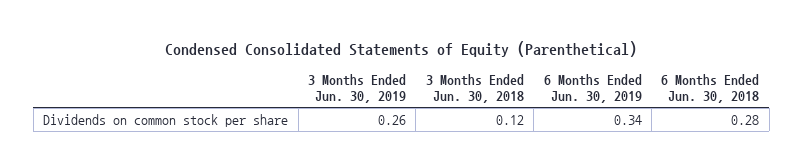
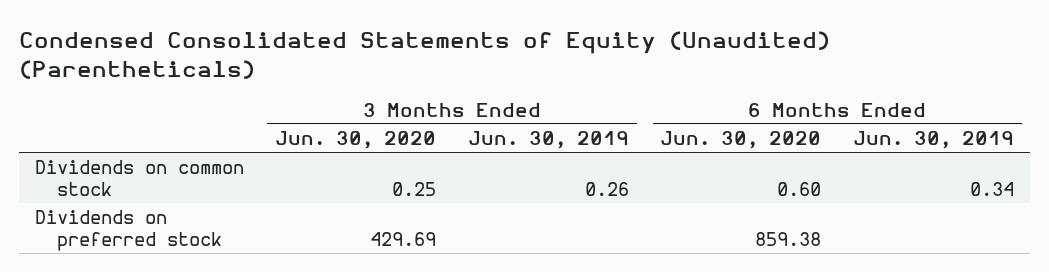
- Condensed Consolidated Statements of Equity (Parenthetical)
+ Condensed Consolidated Statements of Equity (Unaudited) (Parentheticals)
- | 3 Months Ended Jun. 30, 2019 | 3 Months Ended Jun. 30, 2018 | 6 Months Ended Jun. 30, 2019 | 6 Months Ended Jun. 30, 2018
+ | 3 Months Ended Jun. 30, 2020 | 3 Months Ended Jun. 30, 2019 | 6 Months Ended Jun. 30, 2020 | 6 Months Ended Jun. 30, 2019
- Dividends on common stock per share | 0.26 | 0.12 | 0.34 | 0.28
+ Dividends on common stock | 0.25 | 0.26 | 0.60 | 0.34
+ Dividends on preferred stock | 429.69 | | 859.38 |

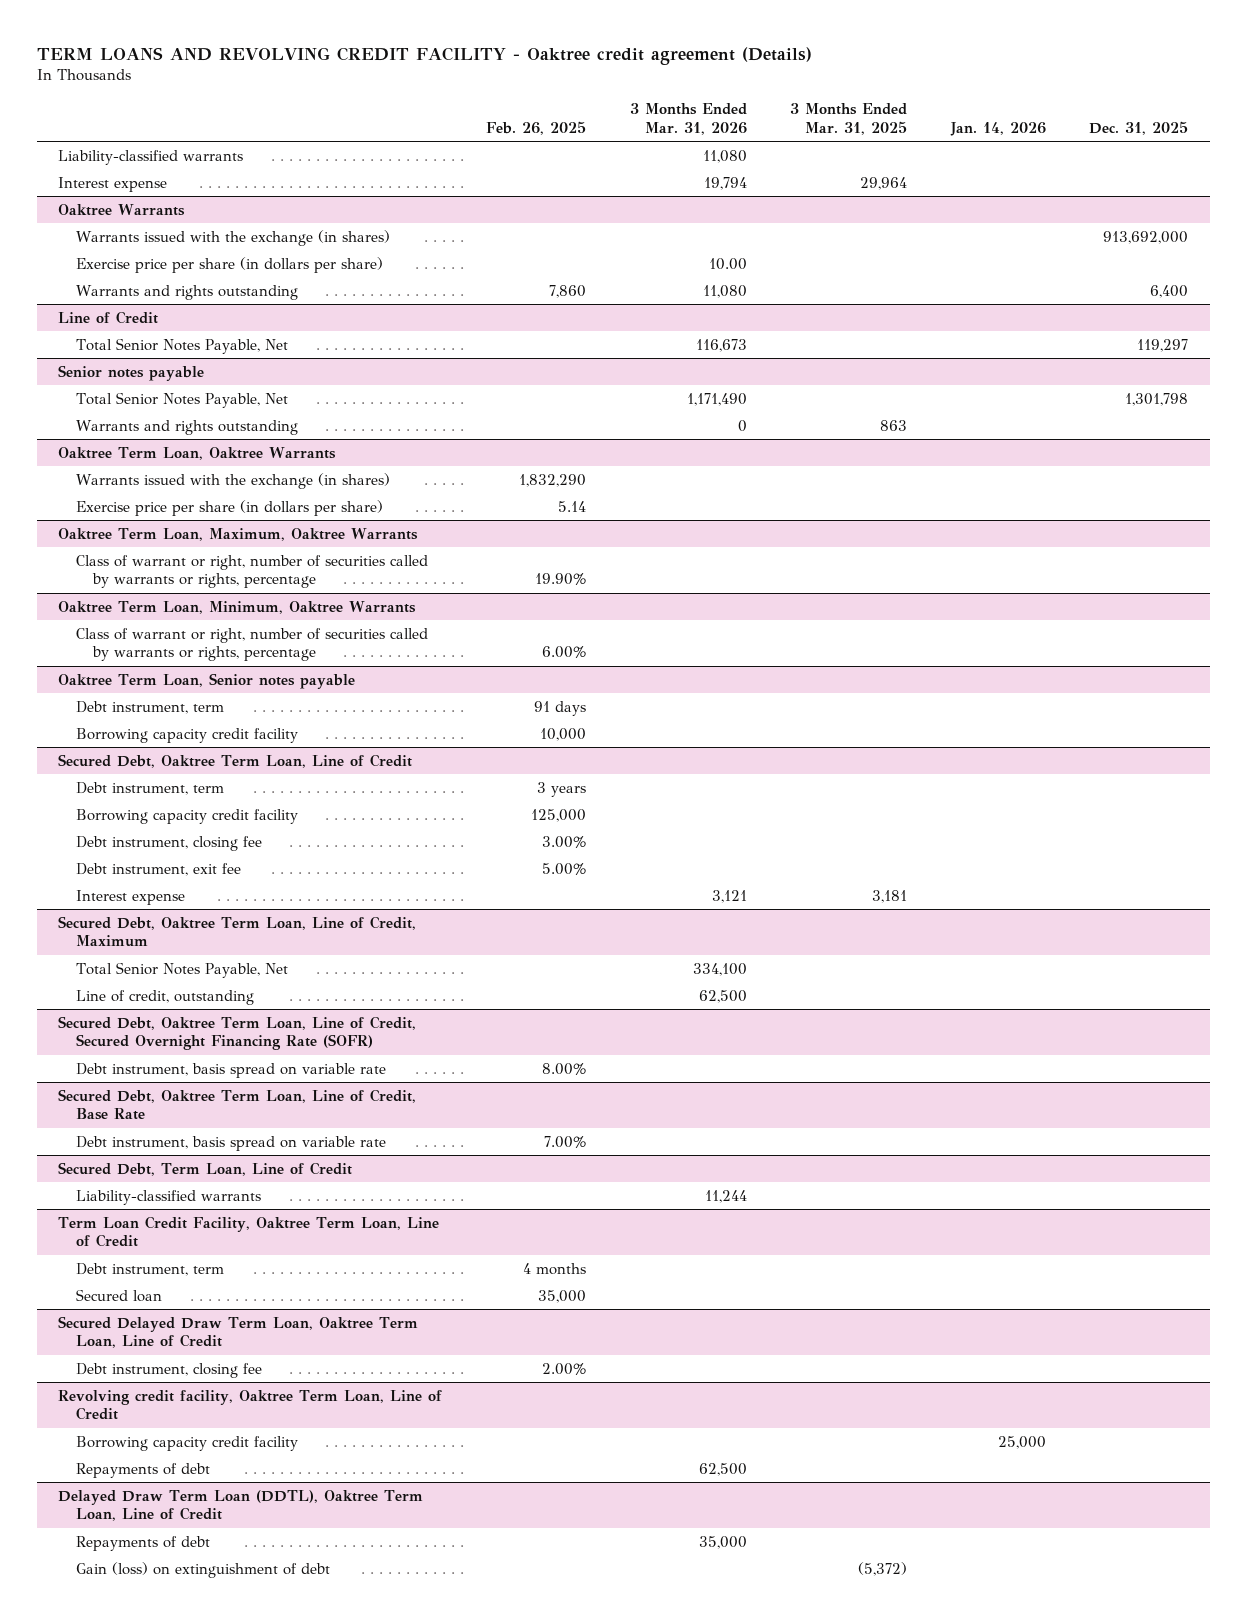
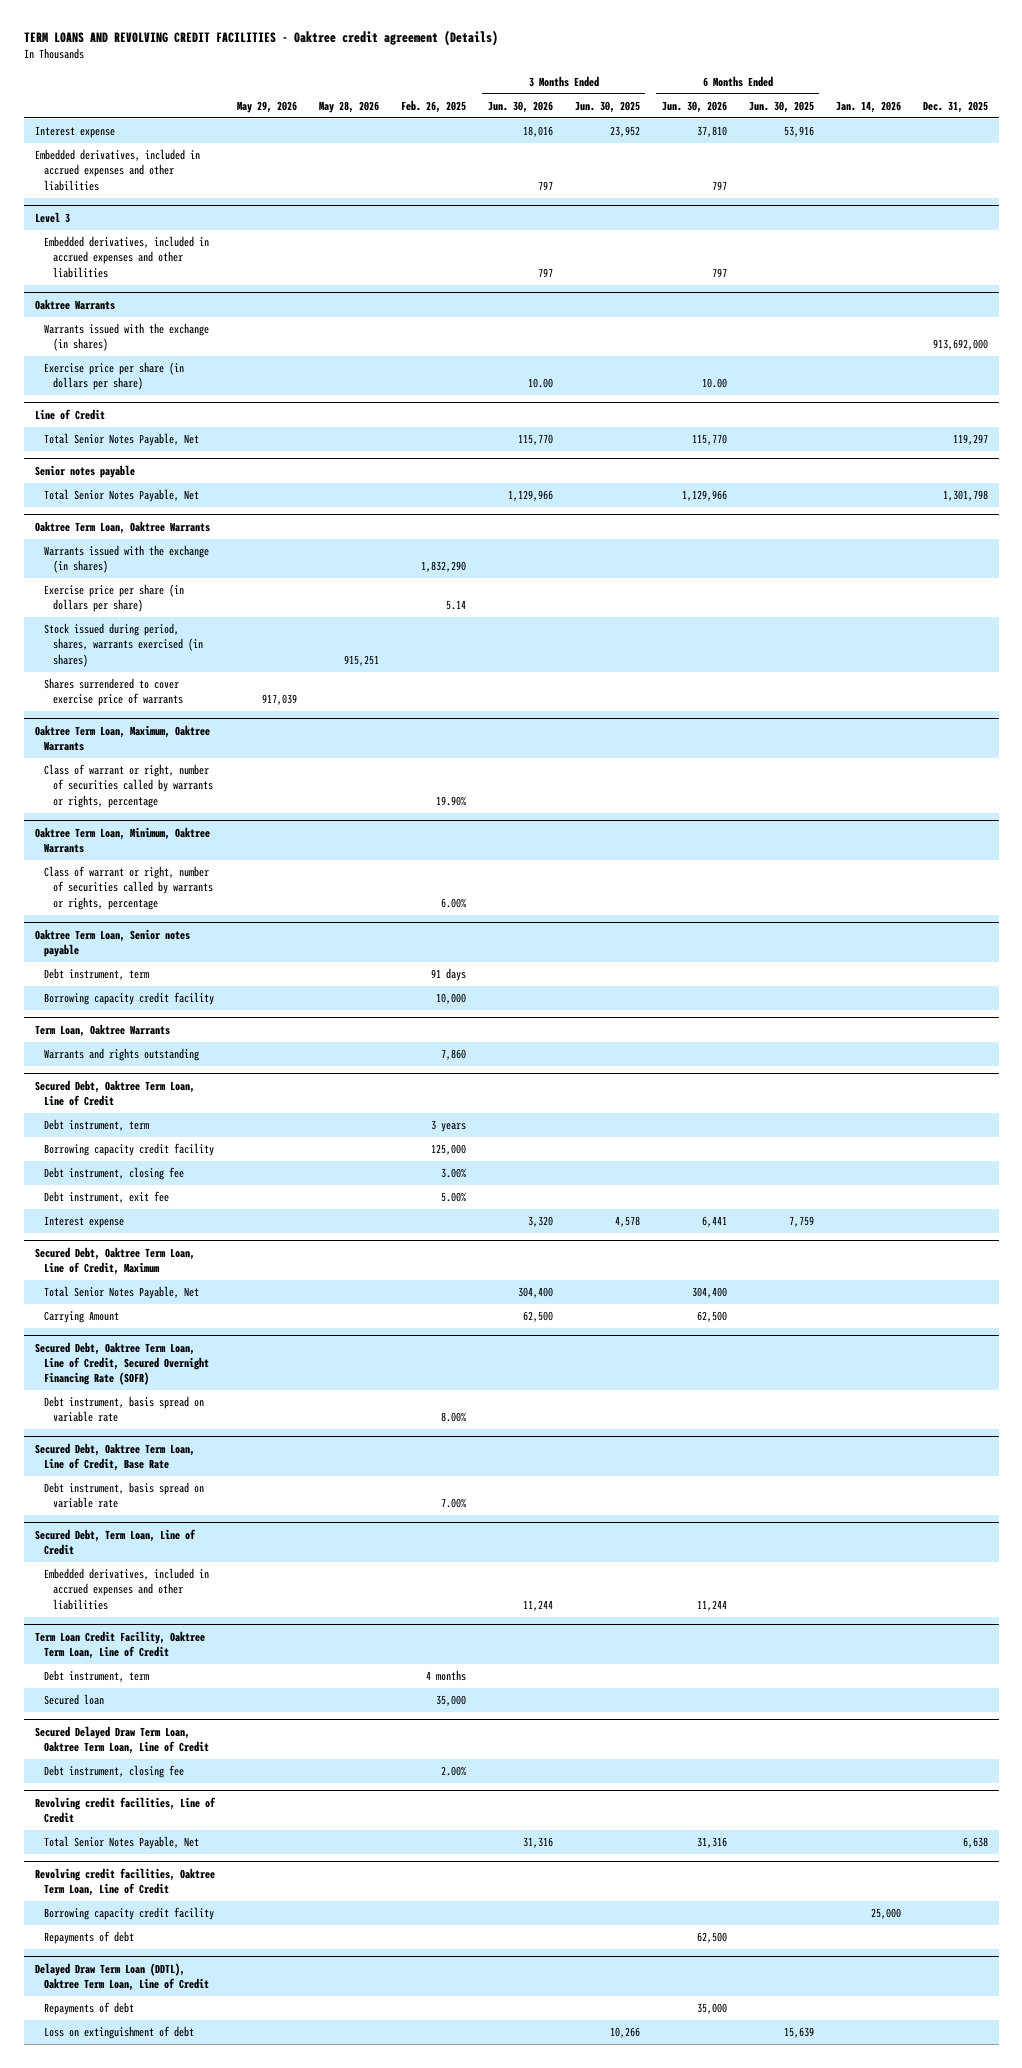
- TERM LOANS AND REVOLVING CREDIT FACILITY - Oaktree credit agreement (Details)
+ TERM LOANS AND REVOLVING CREDIT FACILITIES - Oaktree credit agreement (Details)
- | Feb. 26, 2025 | 3 Months Ended Mar. 31, 2026 | 3 Months Ended Mar. 31, 2025 | Jan. 14, 2026 | Dec. 31, 2025
+ | May 29, 2026 | May 28, 2026 | Feb. 26, 2025 | 3 Months Ended Jun. 30, 2026 | 3 Months Ended Jun. 30, 2025 | 6 Months Ended Jun. 30, 2026 | 6 Months Ended Jun. 30, 2025 | Jan. 14, 2026 | Dec. 31, 2025
- Liability-classified warrants | | 11,080 | | |
+ Embedded derivatives, included in accrued expenses and other liabilities | | | | 797 | | 797 | | |
+ Level 3
+ Embedded derivatives, included in accrued expenses and other liabilities | | | | 797 | | 797 | | |
@ Oaktree Warrants
- Warrants and rights outstanding | 7,860 | 11,080 | | | 6,400
@ Senior notes payable
- Warrants and rights outstanding | | 0 | 863 | |
@ Oaktree Term Loan, Oaktree Warrants
+ Stock issued during period, shares, warrants exercised (in shares) | | 915,251 | | | | | | |
+ Shares surrendered to cover exercise price of warrants | 917,039 | | | | | | | |
+ Term Loan, Oaktree Warrants
+ Warrants and rights outstanding | | | 7,860 | | | | | |
@ Secured Debt, Oaktree Term Loan, Line of Credit, Maximum
- Line of credit, outstanding | | 62,500 | | |
+ Carrying Amount | | | | 62,500 | | 62,500 | | |
@ Secured Debt, Term Loan, Line of Credit
- Liability-classified warrants | | 11,244 | | |
+ Embedded derivatives, included in accrued expenses and other liabilities | | | | 11,244 | | 11,244 | | |
- Revolving credit facility, Oaktree Term Loan, Line of Credit
+ Revolving credit facilities, Line of Credit
+ Total Senior Notes Payable, Net | | | | 31,316 | | 31,316 | | | 6,638
+ Revolving credit facilities, Oaktree Term Loan, Line of Credit
@ Delayed Draw Term Loan (DDTL), Oaktree Term Loan, Line of Credit
- Gain (loss) on extinguishment of debt | | | (5,372) | |
+ Loss on extinguishment of debt | | | | | 10,266 | | 15,639 | |

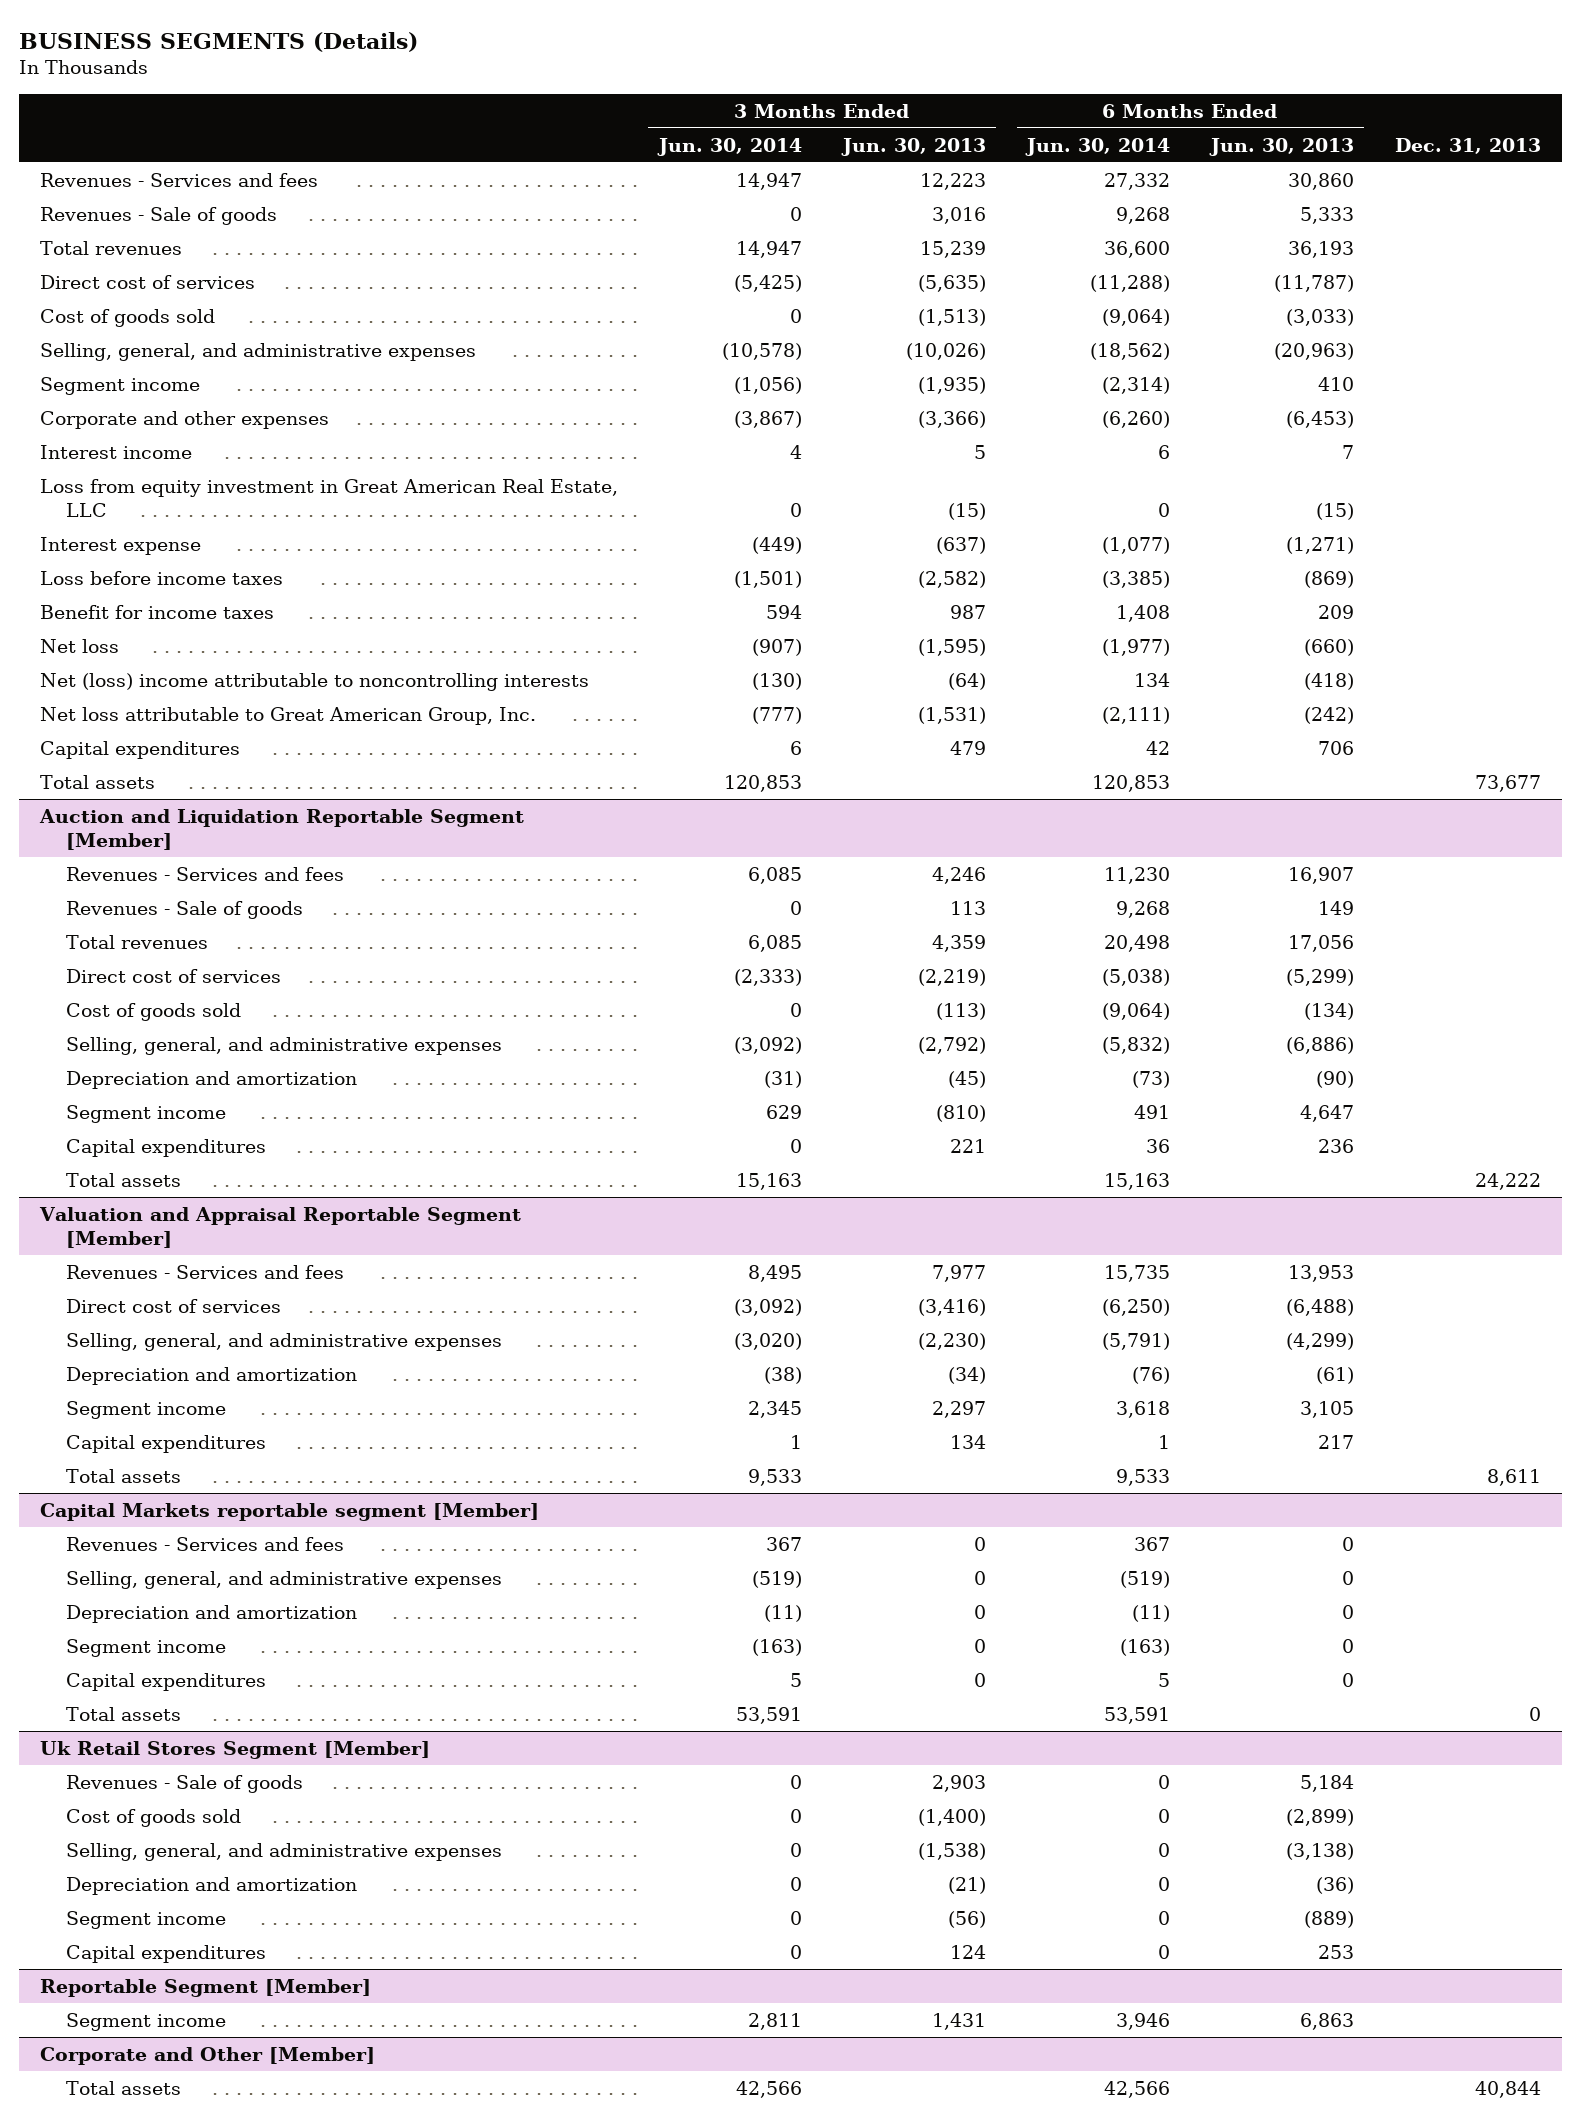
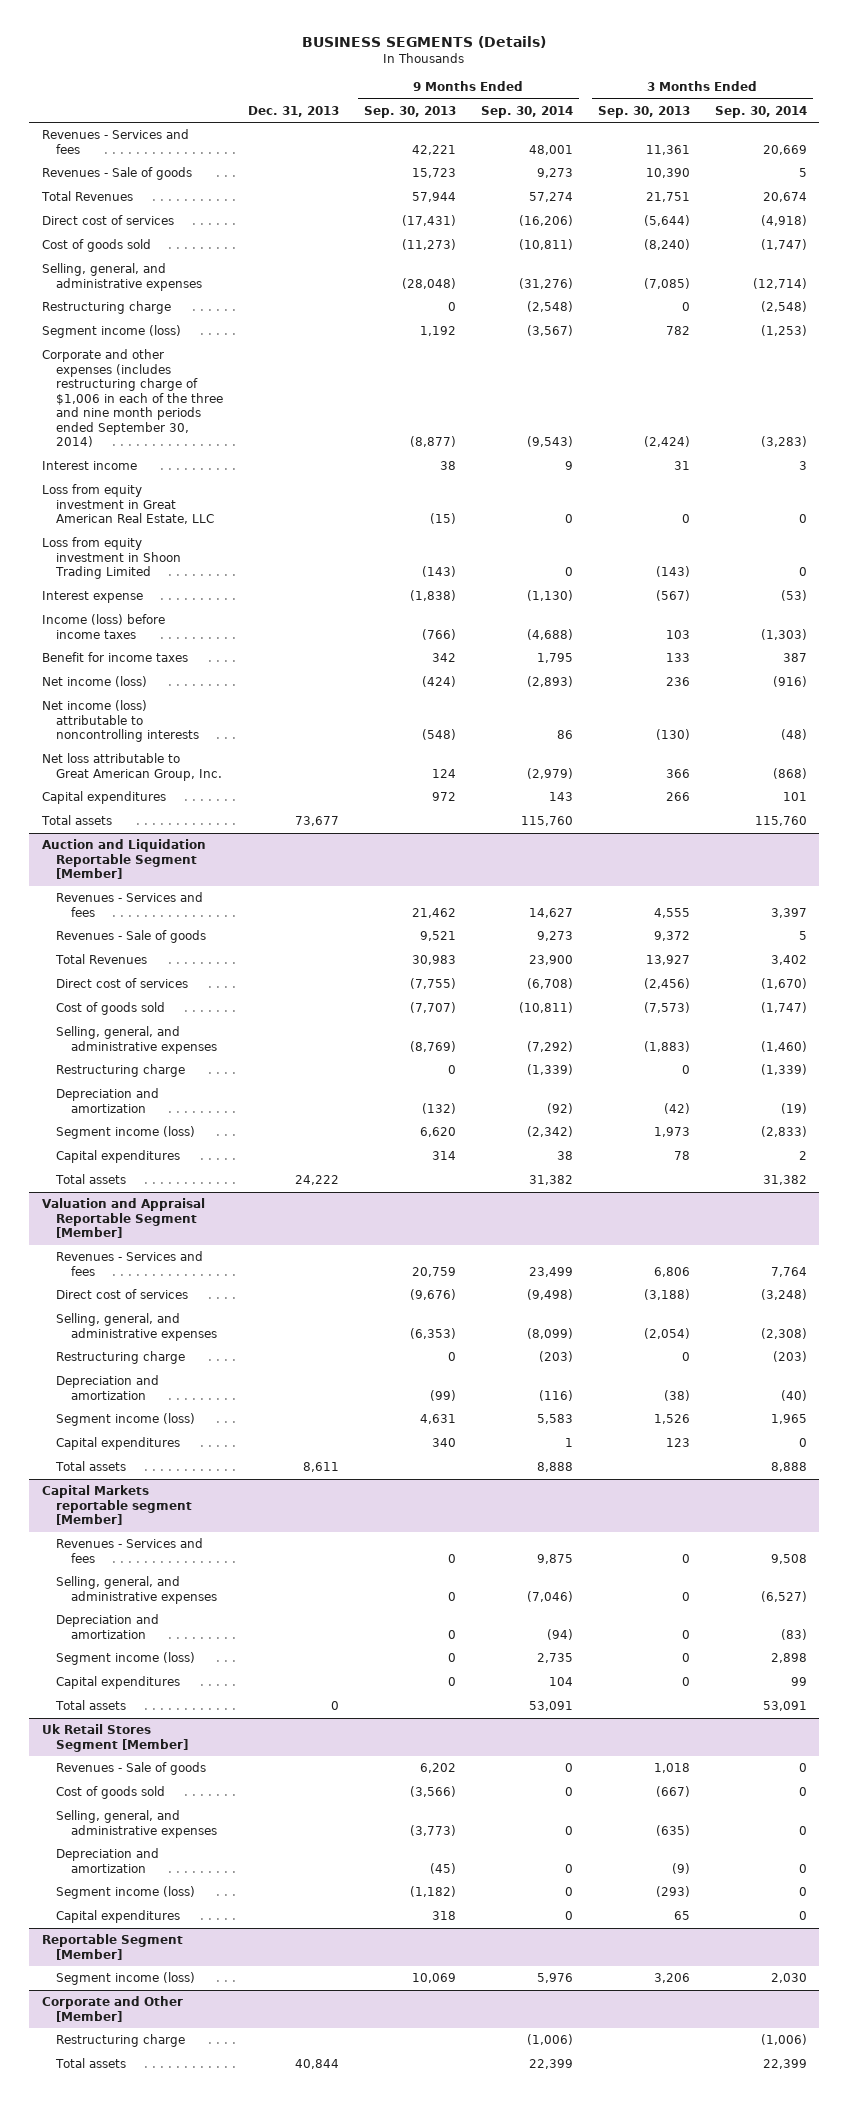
- | 3 Months Ended Jun. 30, 2014 | 3 Months Ended Jun. 30, 2013 | 6 Months Ended Jun. 30, 2014 | 6 Months Ended Jun. 30, 2013 | Dec. 31, 2013
+ | Dec. 31, 2013 | 9 Months Ended Sep. 30, 2013 | 9 Months Ended Sep. 30, 2014 | 3 Months Ended Sep. 30, 2013 | 3 Months Ended Sep. 30, 2014
- Total revenues | 14,947 | 15,239 | 36,600 | 36,193 |
+ Total Revenues | | 57,944 | 57,274 | 21,751 | 20,674
- Segment income | (1,056) | (1,935) | (2,314) | 410 |
- Corporate and other expenses | (3,867) | (3,366) | (6,260) | (6,453) |
+ Restructuring charge | | 0 | (2,548) | 0 | (2,548)
+ Segment income (loss) | | 1,192 | (3,567) | 782 | (1,253)
+ Corporate and other expenses (includes restructuring charge of $1,006 in each of the three and nine month periods ended September 30, 2014) | | (8,877) | (9,543) | (2,424) | (3,283)
+ Loss from equity investment in Shoon Trading Limited | | (143) | 0 | (143) | 0
- Loss before income taxes | (1,501) | (2,582) | (3,385) | (869) |
+ Income (loss) before income taxes | | (766) | (4,688) | 103 | (1,303)
- Net loss | (907) | (1,595) | (1,977) | (660) |
- Net (loss) income attributable to noncontrolling interests | (130) | (64) | 134 | (418) |
+ Net income (loss) | | (424) | (2,893) | 236 | (916)
+ Net income (loss) attributable to noncontrolling interests | | (548) | 86 | (130) | (48)
@ Auction and Liquidation Reportable Segment [Member]
- Total revenues | 6,085 | 4,359 | 20,498 | 17,056 |
+ Total Revenues | | 30,983 | 23,900 | 13,927 | 3,402
+ Restructuring charge | | 0 | (1,339) | 0 | (1,339)
- Segment income | 629 | (810) | 491 | 4,647 |
+ Segment income (loss) | | 6,620 | (2,342) | 1,973 | (2,833)
@ Valuation and Appraisal Reportable Segment [Member]
+ Restructuring charge | | 0 | (203) | 0 | (203)
- Segment income | 2,345 | 2,297 | 3,618 | 3,105 |
+ Segment income (loss) | | 4,631 | 5,583 | 1,526 | 1,965
@ Capital Markets reportable segment [Member]
- Segment income | (163) | 0 | (163) | 0 |
+ Segment income (loss) | | 0 | 2,735 | 0 | 2,898
@ Uk Retail Stores Segment [Member]
- Segment income | 0 | (56) | 0 | (889) |
+ Segment income (loss) | | (1,182) | 0 | (293) | 0
@ Reportable Segment [Member]
- Segment income | 2,811 | 1,431 | 3,946 | 6,863 |
+ Segment income (loss) | | 10,069 | 5,976 | 3,206 | 2,030
@ Corporate and Other [Member]
+ Restructuring charge | | | (1,006) | | (1,006)

